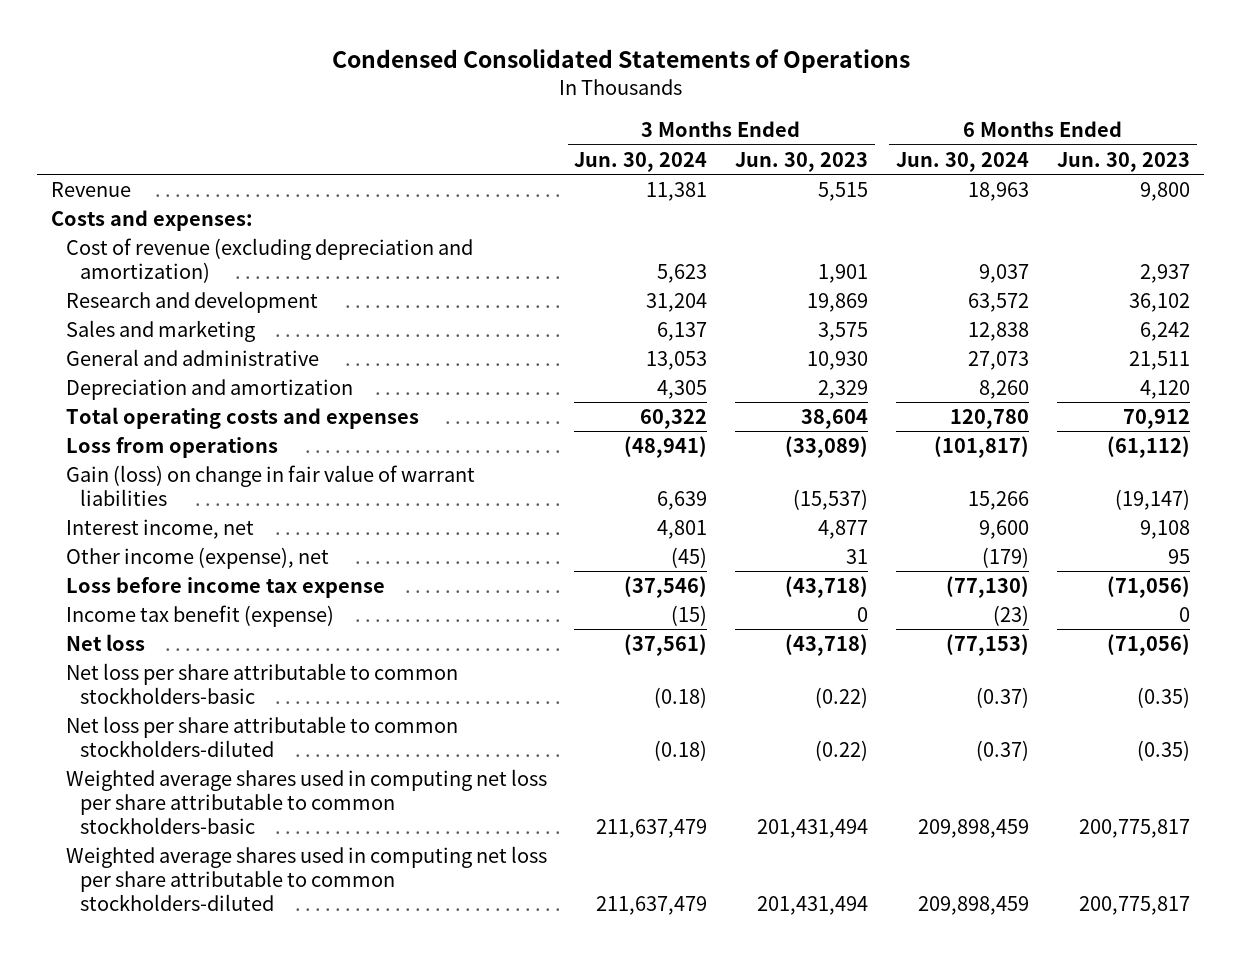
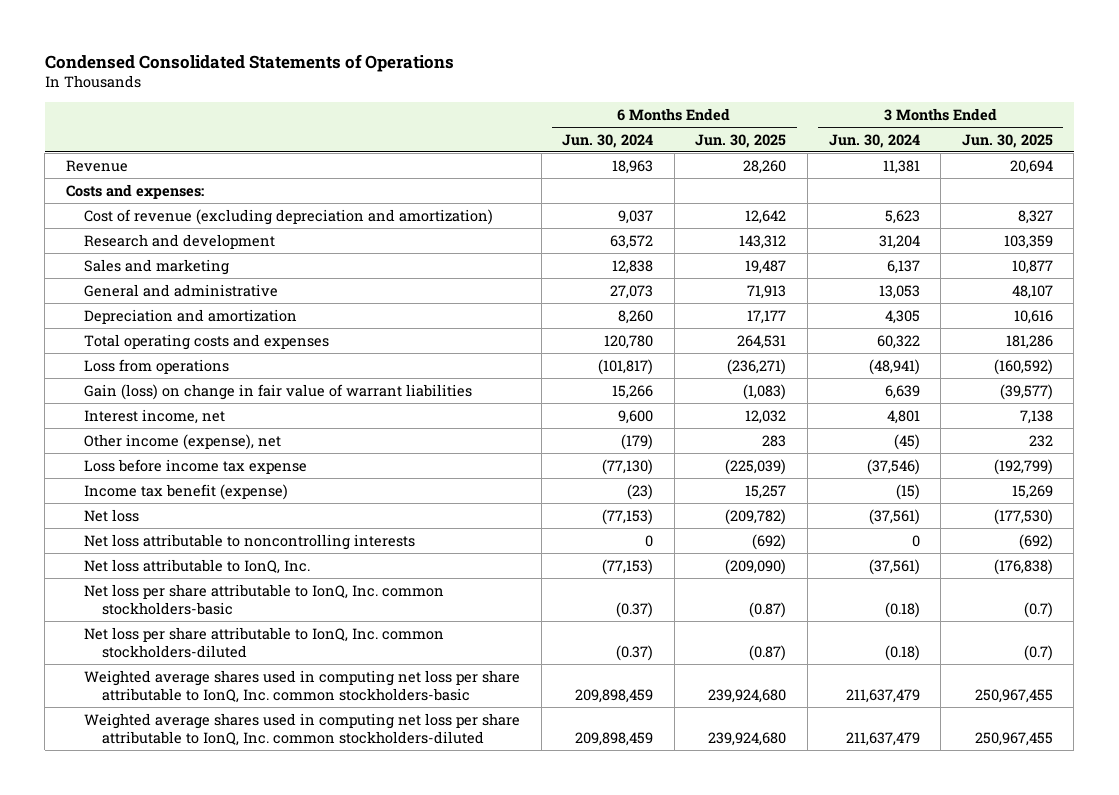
- | 3 Months Ended Jun. 30, 2024 | 3 Months Ended Jun. 30, 2023 | 6 Months Ended Jun. 30, 2024 | 6 Months Ended Jun. 30, 2023
+ | 6 Months Ended Jun. 30, 2024 | 6 Months Ended Jun. 30, 2025 | 3 Months Ended Jun. 30, 2024 | 3 Months Ended Jun. 30, 2025
- Net loss per share attributable to common stockholders-basic | (0.18) | (0.22) | (0.37) | (0.35)
- Net loss per share attributable to common stockholders-diluted | (0.18) | (0.22) | (0.37) | (0.35)
- Weighted average shares used in computing net loss per share attributable to common stockholders-basic | 211,637,479 | 201,431,494 | 209,898,459 | 200,775,817
- Weighted average shares used in computing net loss per share attributable to common stockholders-diluted | 211,637,479 | 201,431,494 | 209,898,459 | 200,775,817
+ Net loss attributable to noncontrolling interests | 0 | (692) | 0 | (692)
+ Net loss attributable to IonQ, Inc. | (77,153) | (209,090) | (37,561) | (176,838)
+ Net loss per share attributable to IonQ, Inc. common stockholders-basic | (0.37) | (0.87) | (0.18) | (0.7)
+ Net loss per share attributable to IonQ, Inc. common stockholders-diluted | (0.37) | (0.87) | (0.18) | (0.7)
+ Weighted average shares used in computing net loss per share attributable to IonQ, Inc. common stockholders-basic | 209,898,459 | 239,924,680 | 211,637,479 | 250,967,455
+ Weighted average shares used in computing net loss per share attributable to IonQ, Inc. common stockholders-diluted | 209,898,459 | 239,924,680 | 211,637,479 | 250,967,455

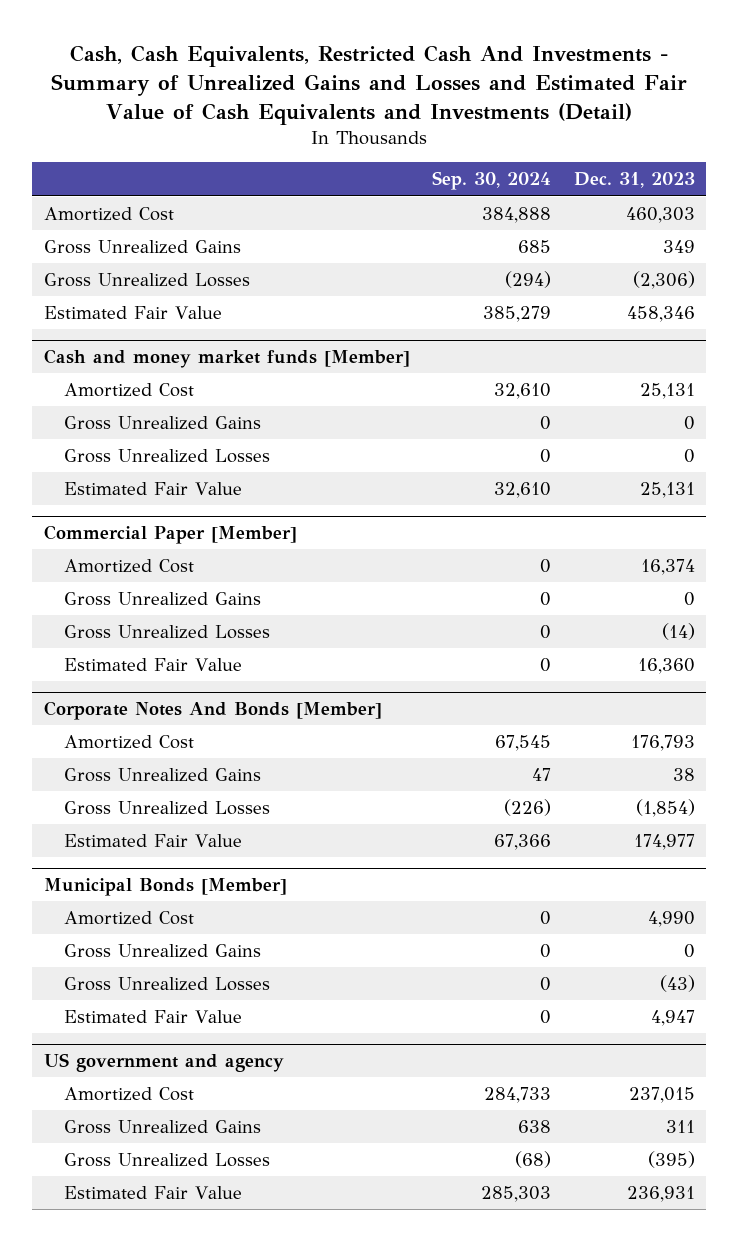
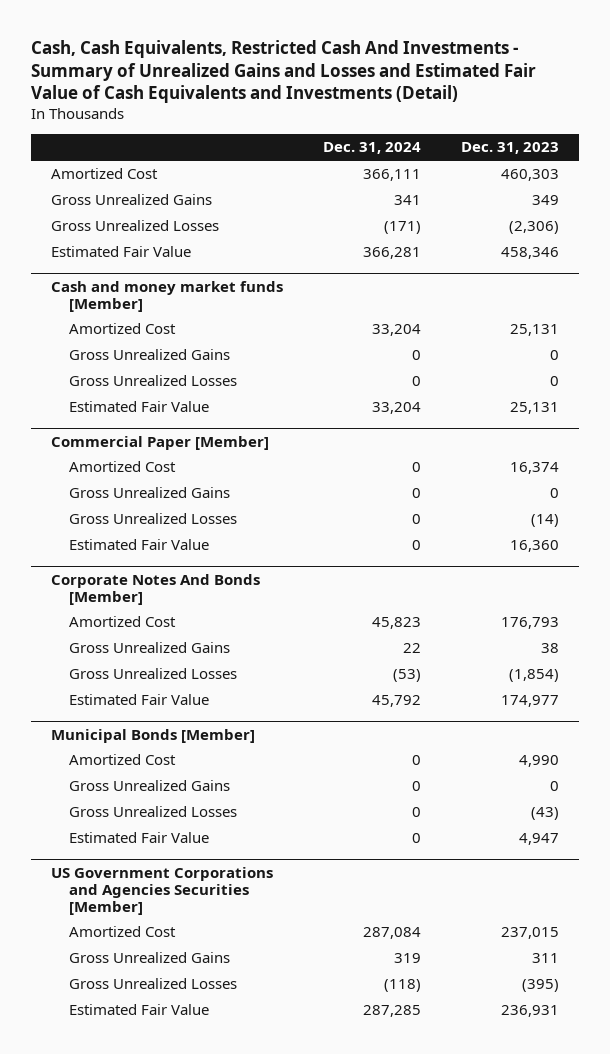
- | Sep. 30, 2024 | Dec. 31, 2023
+ | Dec. 31, 2024 | Dec. 31, 2023
- US government and agency
+ US Government Corporations and Agencies Securities [Member]

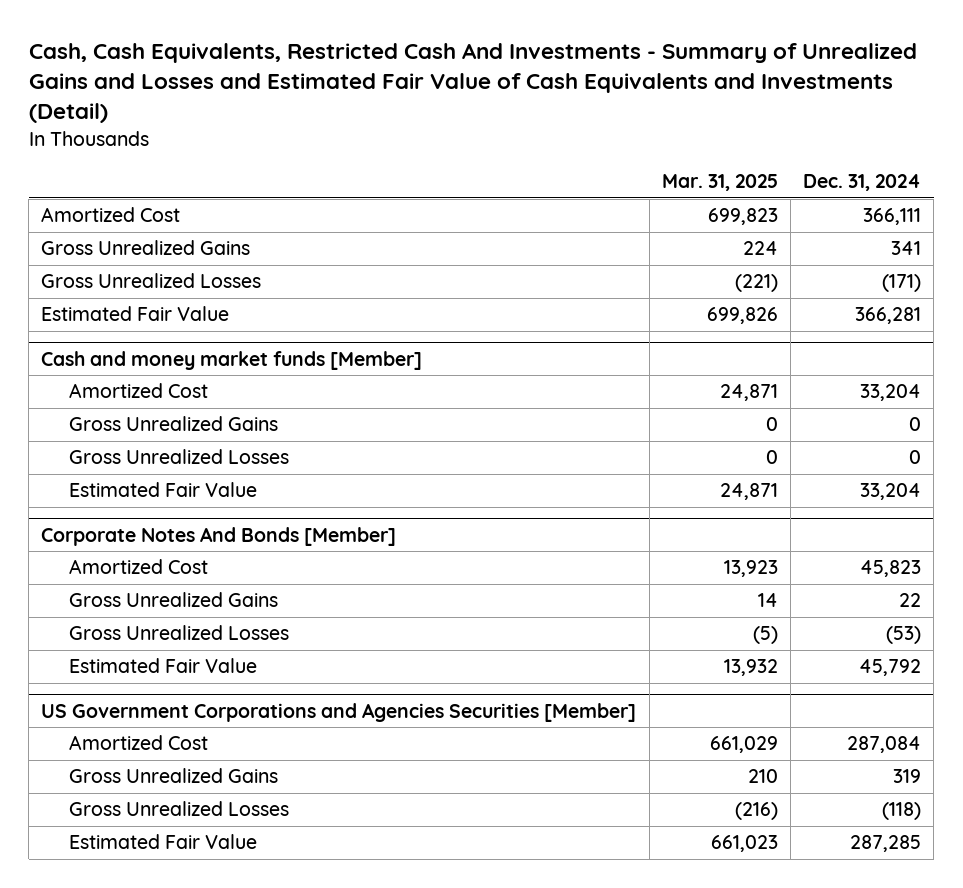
- | Dec. 31, 2024 | Dec. 31, 2023
+ | Mar. 31, 2025 | Dec. 31, 2024
- Commercial Paper [Member]
- Amortized Cost | 0 | 16,374
- Gross Unrealized Gains | 0 | 0
- Gross Unrealized Losses | 0 | (14)
- Estimated Fair Value | 0 | 16,360
- Municipal Bonds [Member]
- Amortized Cost | 0 | 4,990
- Gross Unrealized Gains | 0 | 0
- Gross Unrealized Losses | 0 | (43)
- Estimated Fair Value | 0 | 4,947

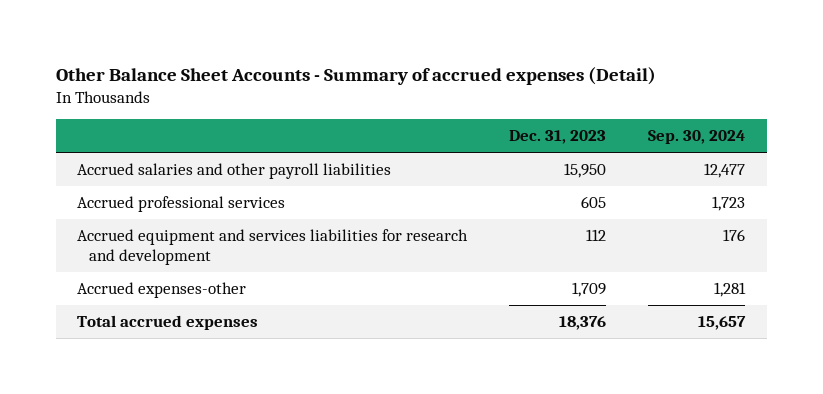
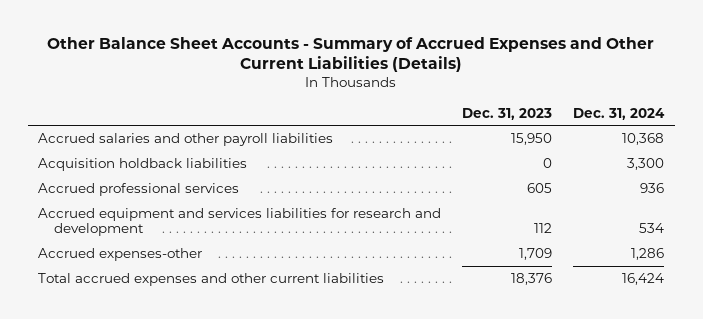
- Other Balance Sheet Accounts - Summary of accrued expenses (Detail)
+ Other Balance Sheet Accounts - Summary of Accrued Expenses and Other Current Liabilities (Details)
- | Dec. 31, 2023 | Sep. 30, 2024
+ | Dec. 31, 2023 | Dec. 31, 2024
+ Acquisition holdback liabilities | 0 | 3,300
- Total accrued expenses | 18,376 | 15,657
+ Total accrued expenses and other current liabilities | 18,376 | 16,424

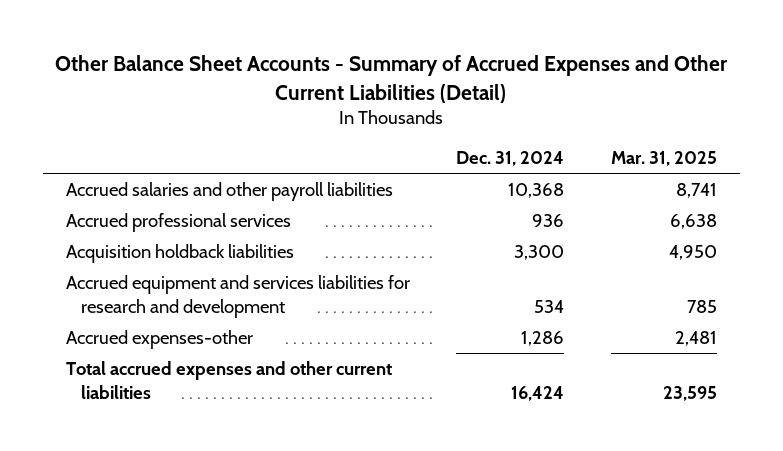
- Other Balance Sheet Accounts - Summary of Accrued Expenses and Other Current Liabilities (Details)
+ Other Balance Sheet Accounts - Summary of Accrued Expenses and Other Current Liabilities (Detail)
- | Dec. 31, 2023 | Dec. 31, 2024
+ | Dec. 31, 2024 | Mar. 31, 2025
moved down: Acquisition holdback liabilities | 3,300 | 4,950

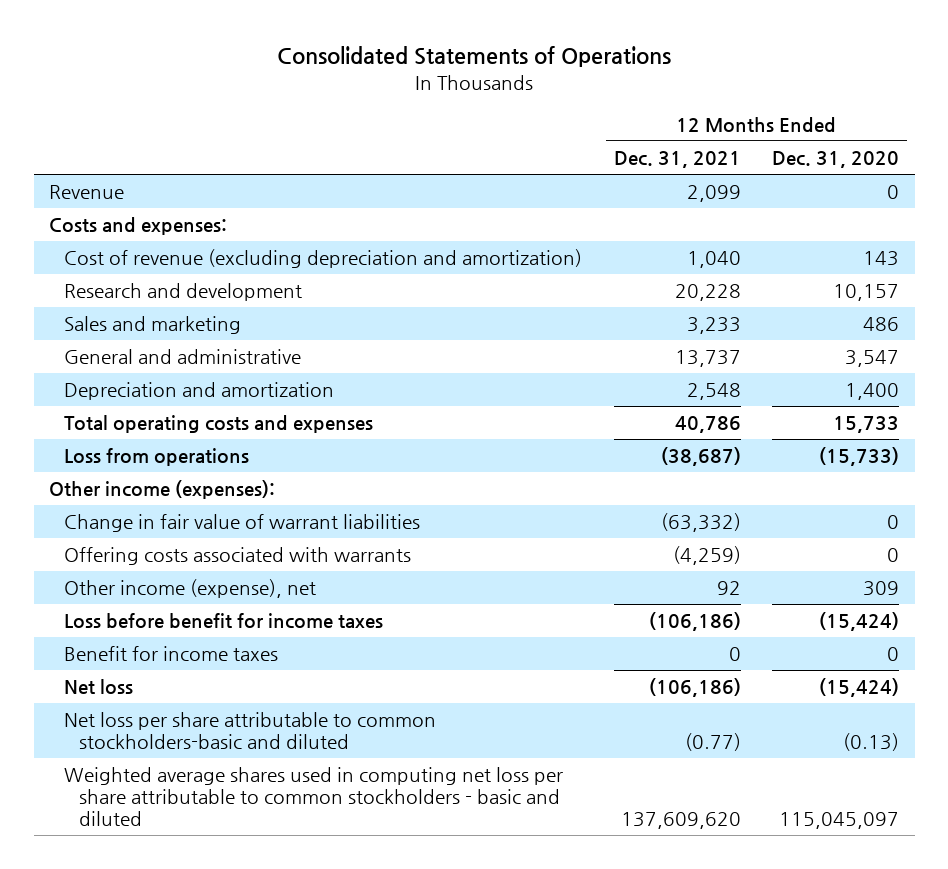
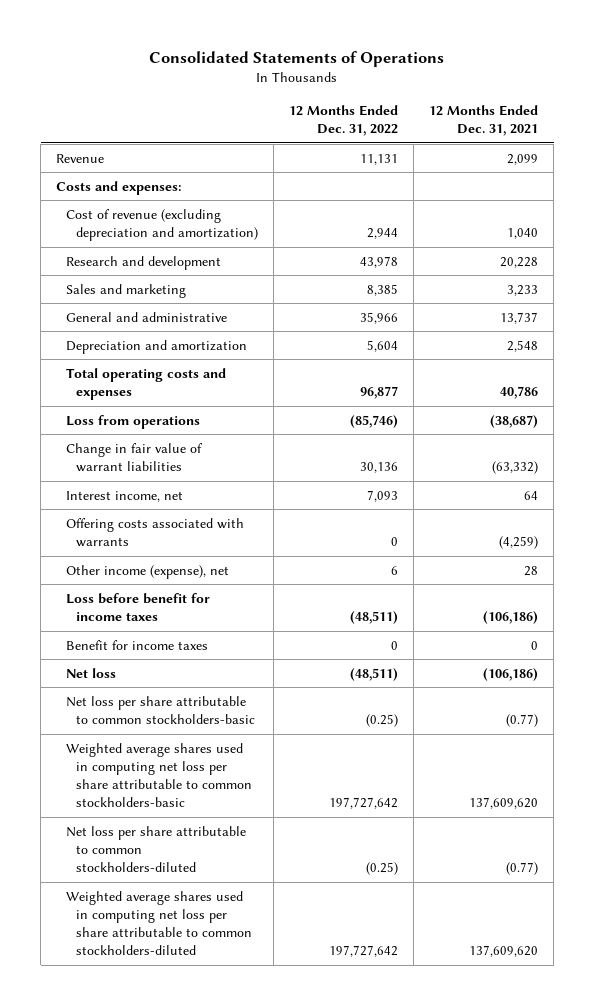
- | 12 Months Ended Dec. 31, 2021 | 12 Months Ended Dec. 31, 2020
+ | 12 Months Ended Dec. 31, 2022 | 12 Months Ended Dec. 31, 2021
- Other income (expenses):
+ Interest income, net | 7,093 | 64
- Other income (expense), net | 92 | 309
+ Other income (expense), net | 6 | 28
- Net loss per share attributable to common stockholders-basic and diluted | (0.77) | (0.13)
- Weighted average shares used in computing net loss per share attributable to common stockholders - basic and diluted | 137,609,620 | 115,045,097
+ Net loss per share attributable to common stockholders-basic | (0.25) | (0.77)
+ Weighted average shares used in computing net loss per share attributable to common stockholders-basic | 197,727,642 | 137,609,620
+ Net loss per share attributable to common stockholders-diluted | (0.25) | (0.77)
+ Weighted average shares used in computing net loss per share attributable to common stockholders-diluted | 197,727,642 | 137,609,620

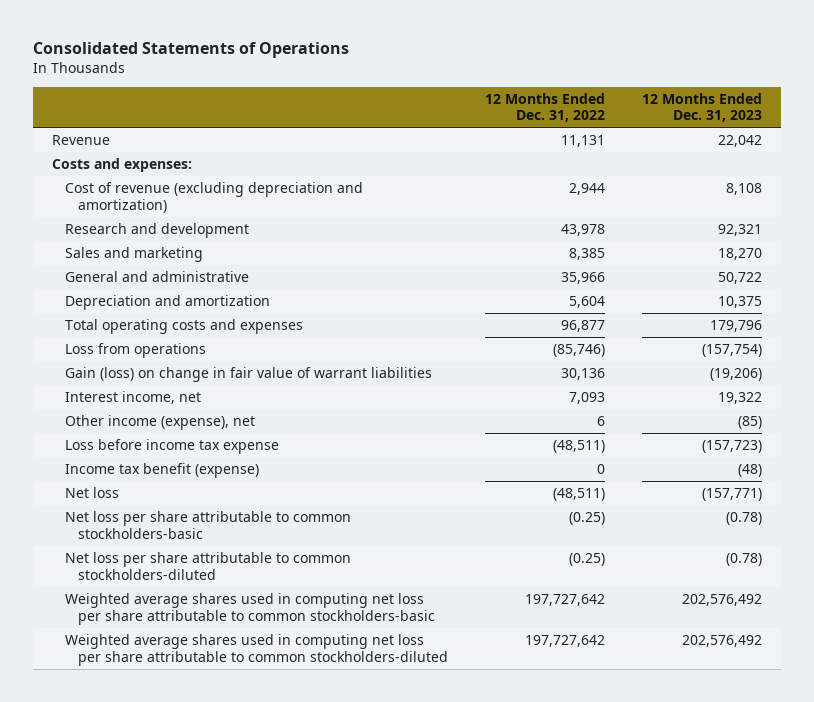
- | 12 Months Ended Dec. 31, 2022 | 12 Months Ended Dec. 31, 2021
+ | 12 Months Ended Dec. 31, 2022 | 12 Months Ended Dec. 31, 2023
- Change in fair value of warrant liabilities | 30,136 | (63,332)
+ Gain (loss) on change in fair value of warrant liabilities | 30,136 | (19,206)
- Offering costs associated with warrants | 0 | (4,259)
- Loss before benefit for income taxes | (48,511) | (106,186)
- Benefit for income taxes | 0 | 0
+ Loss before income tax expense | (48,511) | (157,723)
+ Income tax benefit (expense) | 0 | (48)
moved down: Weighted average shares used in computing net loss per share attributable to common stockholders-basic | 197,727,642 | 202,576,492

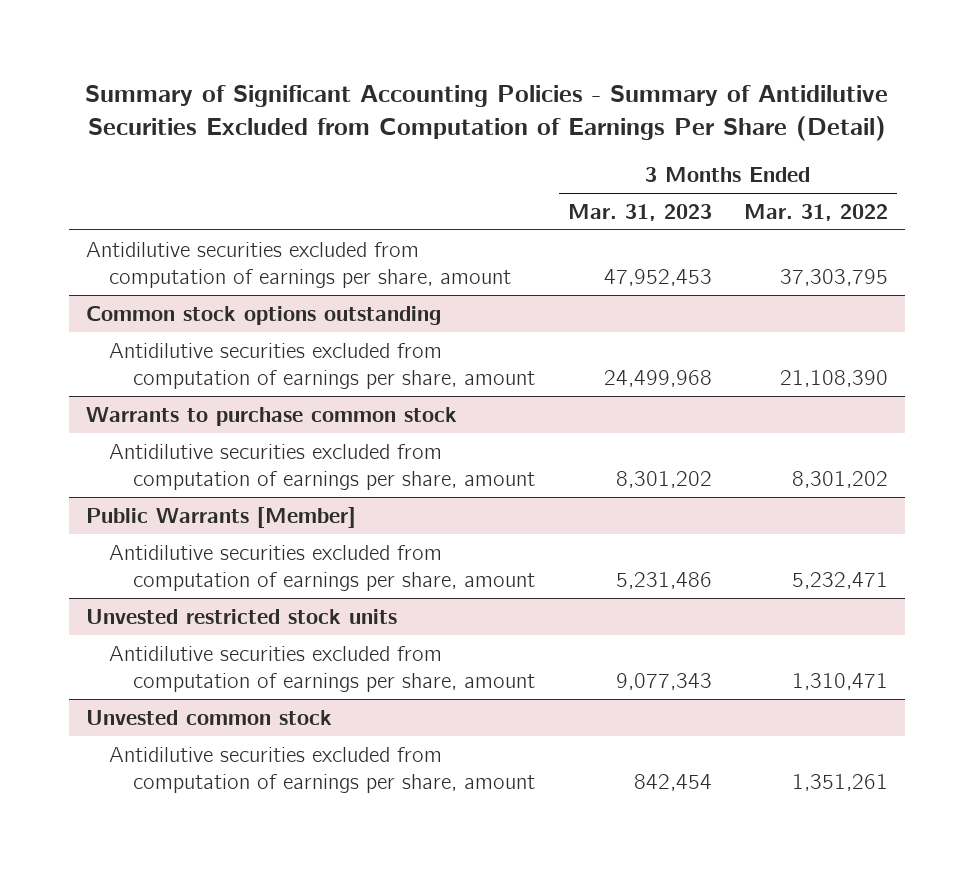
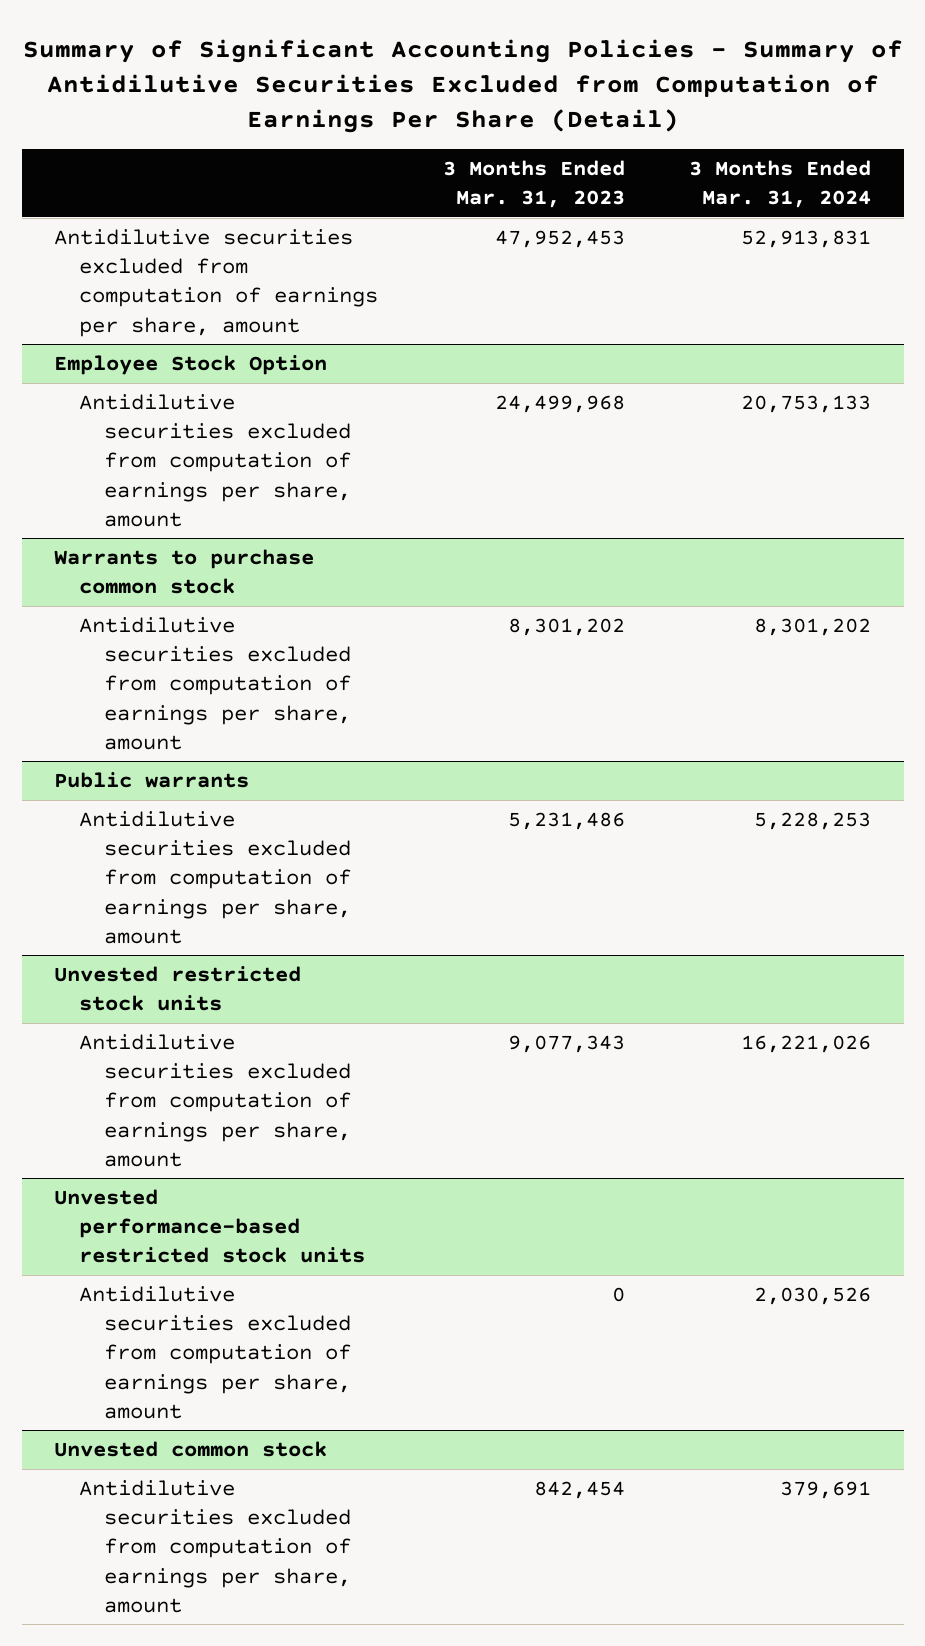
- | 3 Months Ended Mar. 31, 2023 | 3 Months Ended Mar. 31, 2022
+ | 3 Months Ended Mar. 31, 2023 | 3 Months Ended Mar. 31, 2024
- Common stock options outstanding
+ Employee Stock Option
- Public Warrants [Member]
+ Public warrants
+ Unvested performance-based restricted stock units
+ Antidilutive securities excluded from computation of earnings per share, amount | 0 | 2,030,526

